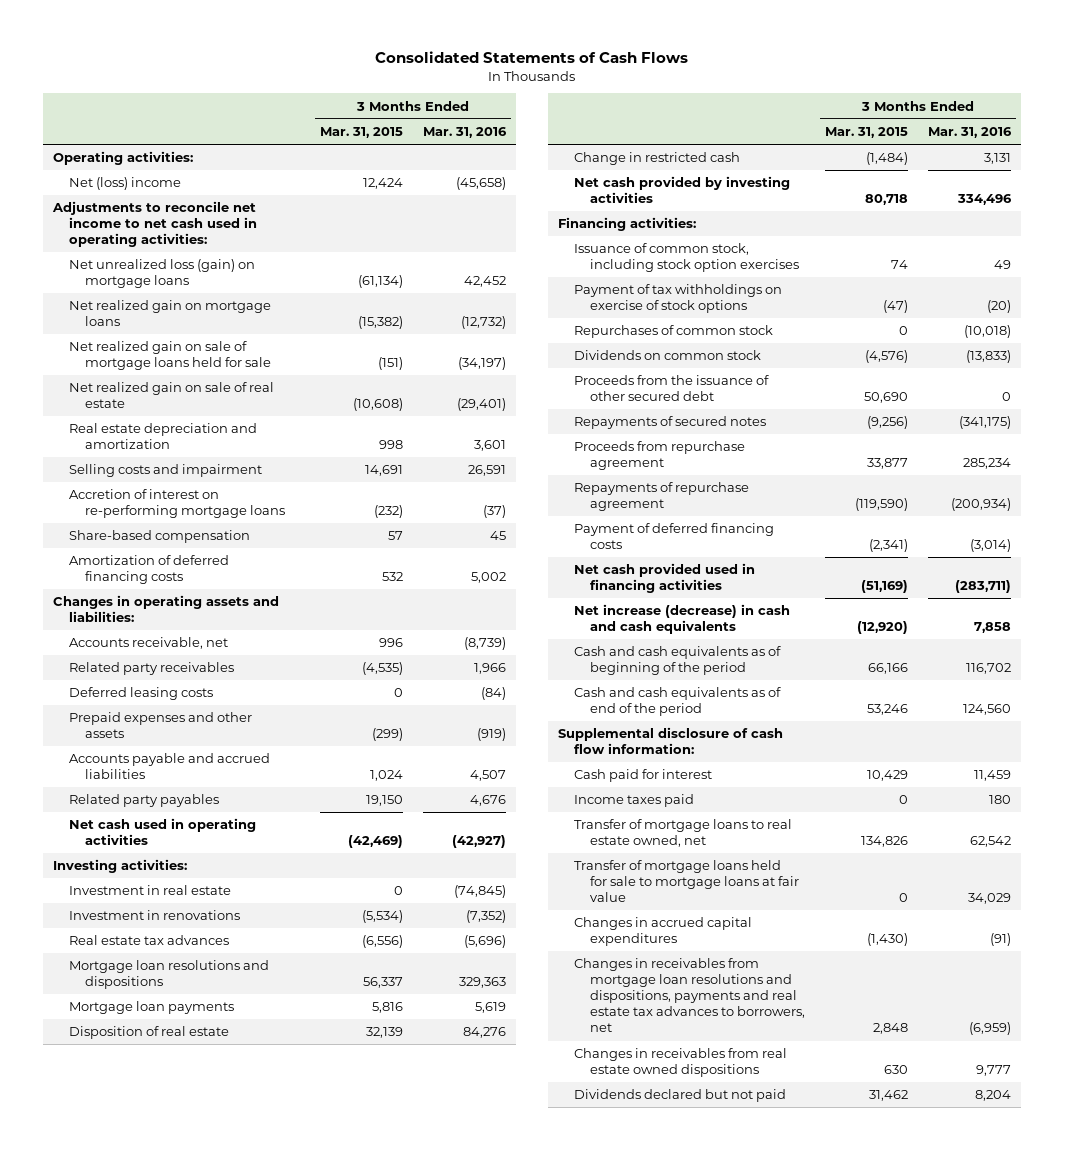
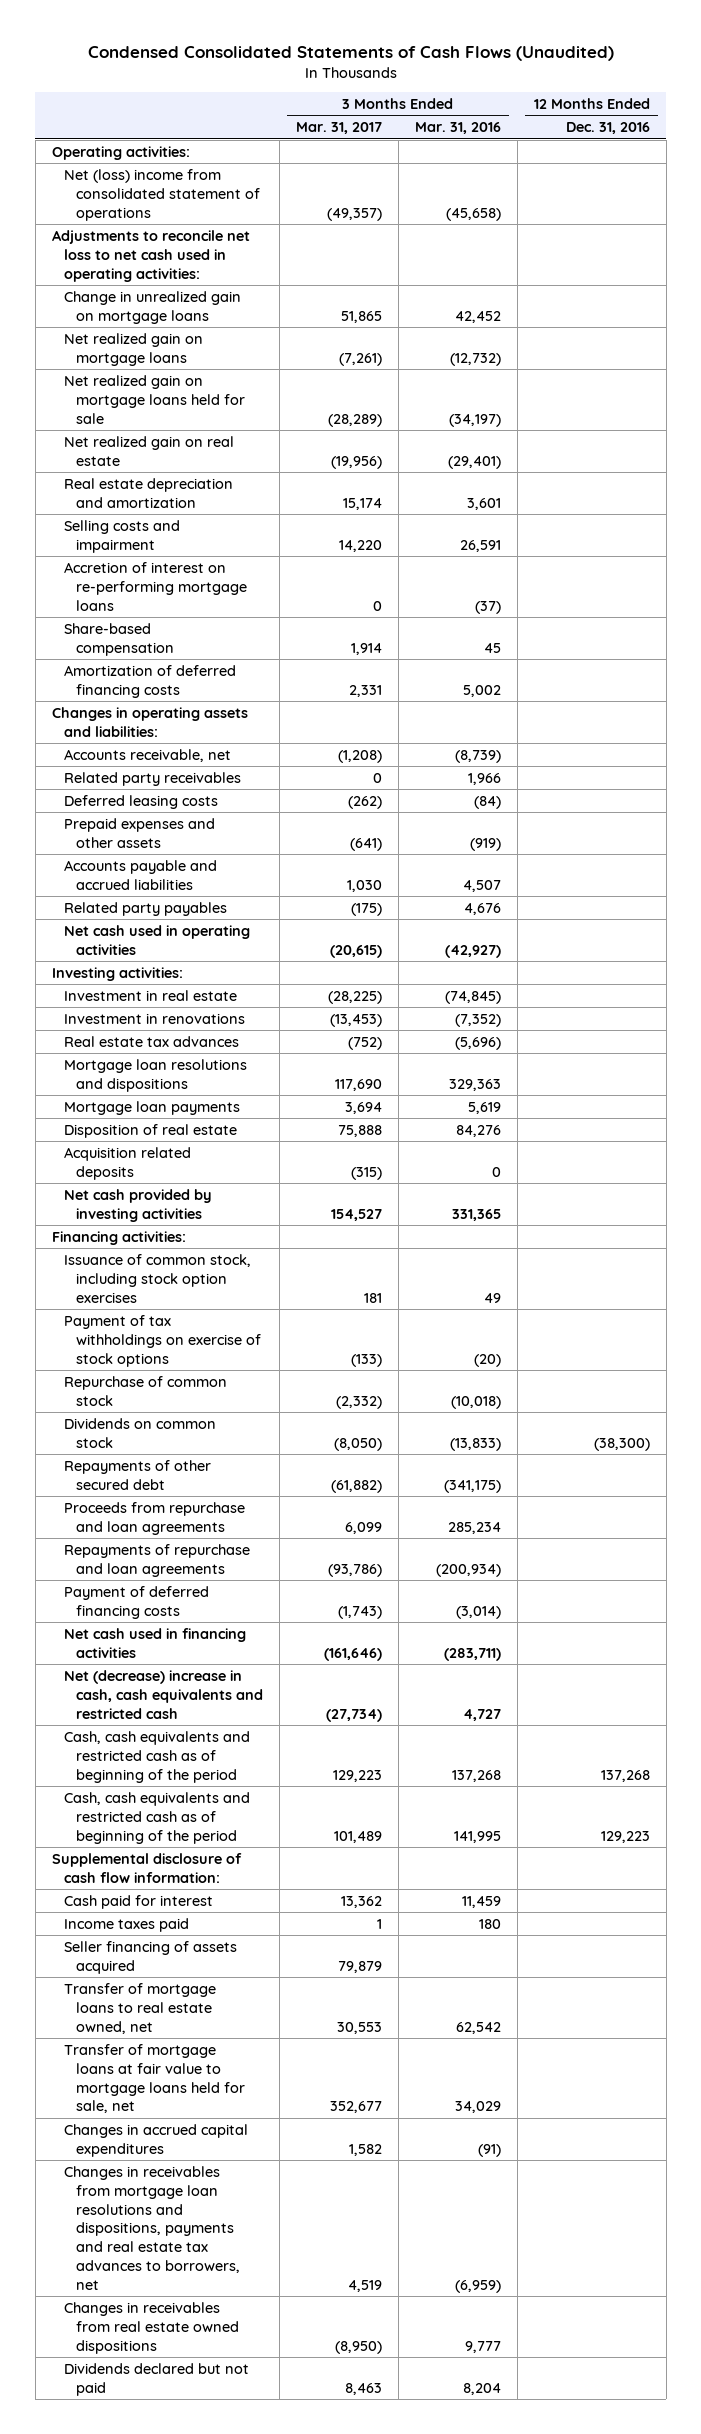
- Consolidated Statements of Cash Flows
+ Condensed Consolidated Statements of Cash Flows (Unaudited)
- | 3 Months Ended Mar. 31, 2015 | 3 Months Ended Mar. 31, 2016
+ | 3 Months Ended Mar. 31, 2017 | 3 Months Ended Mar. 31, 2016 | 12 Months Ended Dec. 31, 2016
- Net (loss) income | 12,424 | (45,658)
- Adjustments to reconcile net income to net cash used in operating activities:
- Net unrealized loss (gain) on mortgage loans | (61,134) | 42,452
+ Net (loss) income from consolidated statement of operations | (49,357) | (45,658) |
+ Adjustments to reconcile net loss to net cash used in operating activities:
+ Change in unrealized gain on mortgage loans | 51,865 | 42,452 |
- Net realized gain on sale of mortgage loans held for sale | (151) | (34,197)
- Net realized gain on sale of real estate | (10,608) | (29,401)
+ Net realized gain on mortgage loans held for sale | (28,289) | (34,197) |
+ Net realized gain on real estate | (19,956) | (29,401) |
- Change in restricted cash | (1,484) | 3,131
- Net cash provided by investing activities | 80,718 | 334,496
+ Acquisition related deposits | (315) | 0 |
+ Net cash provided by investing activities | 154,527 | 331,365 |
- Repurchases of common stock | 0 | (10,018)
+ Repurchase of common stock | (2,332) | (10,018) |
- Proceeds from the issuance of other secured debt | 50,690 | 0
- Repayments of secured notes | (9,256) | (341,175)
- Proceeds from repurchase agreement | 33,877 | 285,234
- Repayments of repurchase agreement | (119,590) | (200,934)
+ Repayments of other secured debt | (61,882) | (341,175) |
+ Proceeds from repurchase and loan agreements | 6,099 | 285,234 |
+ Repayments of repurchase and loan agreements | (93,786) | (200,934) |
- Net cash provided used in financing activities | (51,169) | (283,711)
- Net increase (decrease) in cash and cash equivalents | (12,920) | 7,858
- Cash and cash equivalents as of beginning of the period | 66,166 | 116,702
- Cash and cash equivalents as of end of the period | 53,246 | 124,560
+ Net cash used in financing activities | (161,646) | (283,711) |
+ Net (decrease) increase in cash, cash equivalents and restricted cash | (27,734) | 4,727 |
+ Cash, cash equivalents and restricted cash as of beginning of the period | 129,223 | 137,268 | 137,268
+ Cash, cash equivalents and restricted cash as of beginning of the period | 101,489 | 141,995 | 129,223
+ Seller financing of assets acquired | 79,879 | |
- Transfer of mortgage loans held for sale to mortgage loans at fair value | 0 | 34,029
+ Transfer of mortgage loans at fair value to mortgage loans held for sale, net | 352,677 | 34,029 |

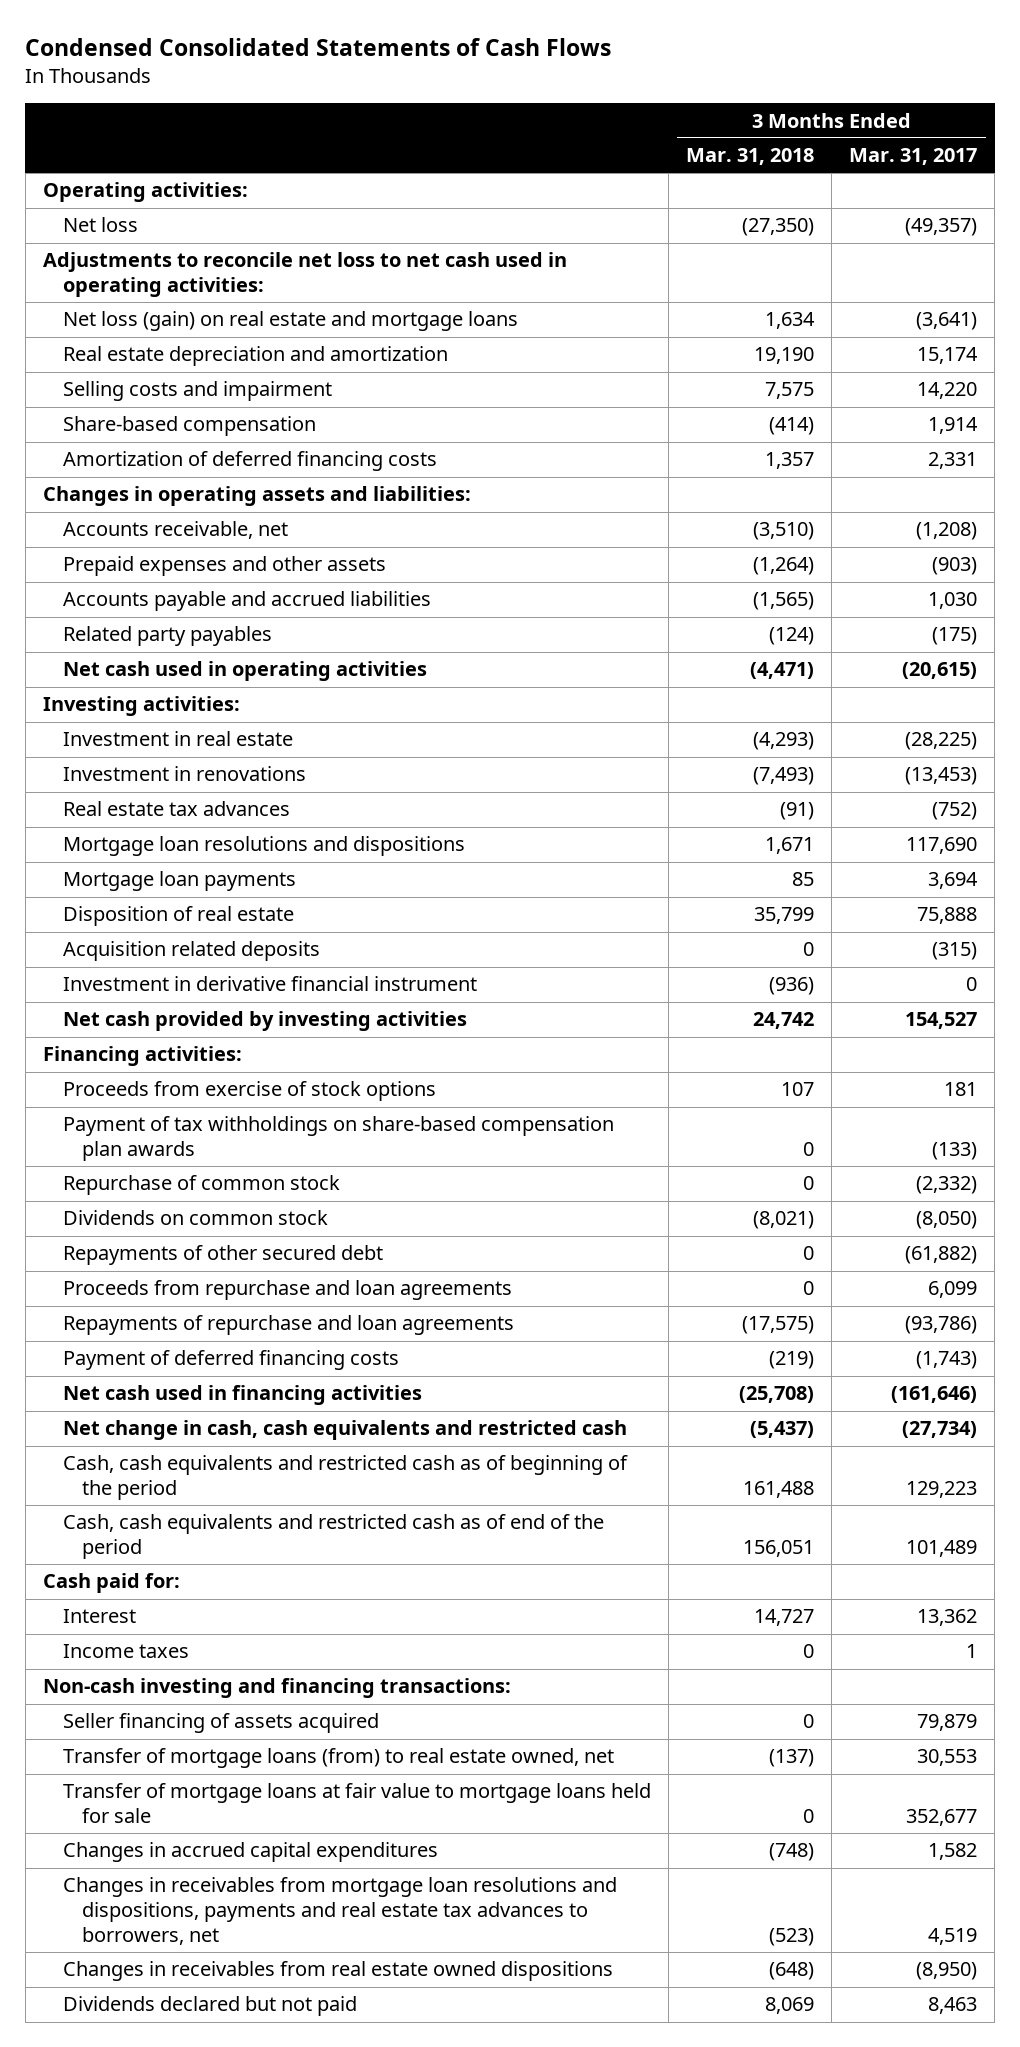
- Condensed Consolidated Statements of Cash Flows (Unaudited)
+ Condensed Consolidated Statements of Cash Flows
- | 3 Months Ended Mar. 31, 2017 | 3 Months Ended Mar. 31, 2016 | 12 Months Ended Dec. 31, 2016
+ | 3 Months Ended Mar. 31, 2018 | 3 Months Ended Mar. 31, 2017
- Net (loss) income from consolidated statement of operations | (49,357) | (45,658) |
+ Net loss | (27,350) | (49,357)
- Change in unrealized gain on mortgage loans | 51,865 | 42,452 |
- Net realized gain on mortgage loans | (7,261) | (12,732) |
- Net realized gain on mortgage loans held for sale | (28,289) | (34,197) |
- Net realized gain on real estate | (19,956) | (29,401) |
+ Net loss (gain) on real estate and mortgage loans | 1,634 | (3,641)
- Accretion of interest on re-performing mortgage loans | 0 | (37) |
- Related party receivables | 0 | 1,966 |
- Deferred leasing costs | (262) | (84) |
- Prepaid expenses and other assets | (641) | (919) |
+ Prepaid expenses and other assets | (1,264) | (903)
+ Investment in derivative financial instrument | (936) | 0
- Issuance of common stock, including stock option exercises | 181 | 49 |
- Payment of tax withholdings on exercise of stock options | (133) | (20) |
+ Proceeds from exercise of stock options | 107 | 181
+ Payment of tax withholdings on share-based compensation plan awards | 0 | (133)
- Net (decrease) increase in cash, cash equivalents and restricted cash | (27,734) | 4,727 |
+ Net change in cash, cash equivalents and restricted cash | (5,437) | (27,734)
- Cash, cash equivalents and restricted cash as of beginning of the period | 101,489 | 141,995 | 129,223
- Supplemental disclosure of cash flow information:
- Cash paid for interest | 13,362 | 11,459 |
- Income taxes paid | 1 | 180 |
+ Cash, cash equivalents and restricted cash as of end of the period | 156,051 | 101,489
+ Cash paid for:
+ Interest | 14,727 | 13,362
+ Income taxes | 0 | 1
+ Non-cash investing and financing transactions:
- Transfer of mortgage loans to real estate owned, net | 30,553 | 62,542 |
- Transfer of mortgage loans at fair value to mortgage loans held for sale, net | 352,677 | 34,029 |
+ Transfer of mortgage loans (from) to real estate owned, net | (137) | 30,553
+ Transfer of mortgage loans at fair value to mortgage loans held for sale | 0 | 352,677

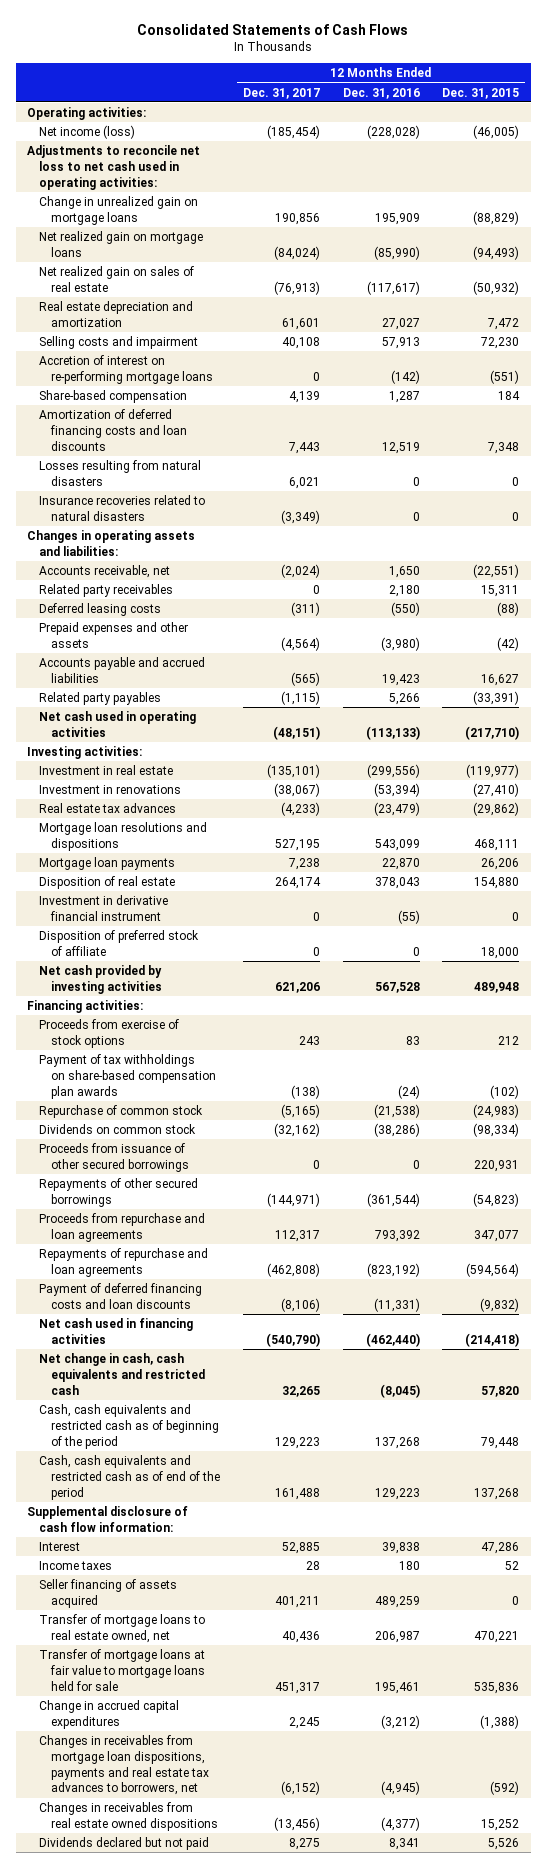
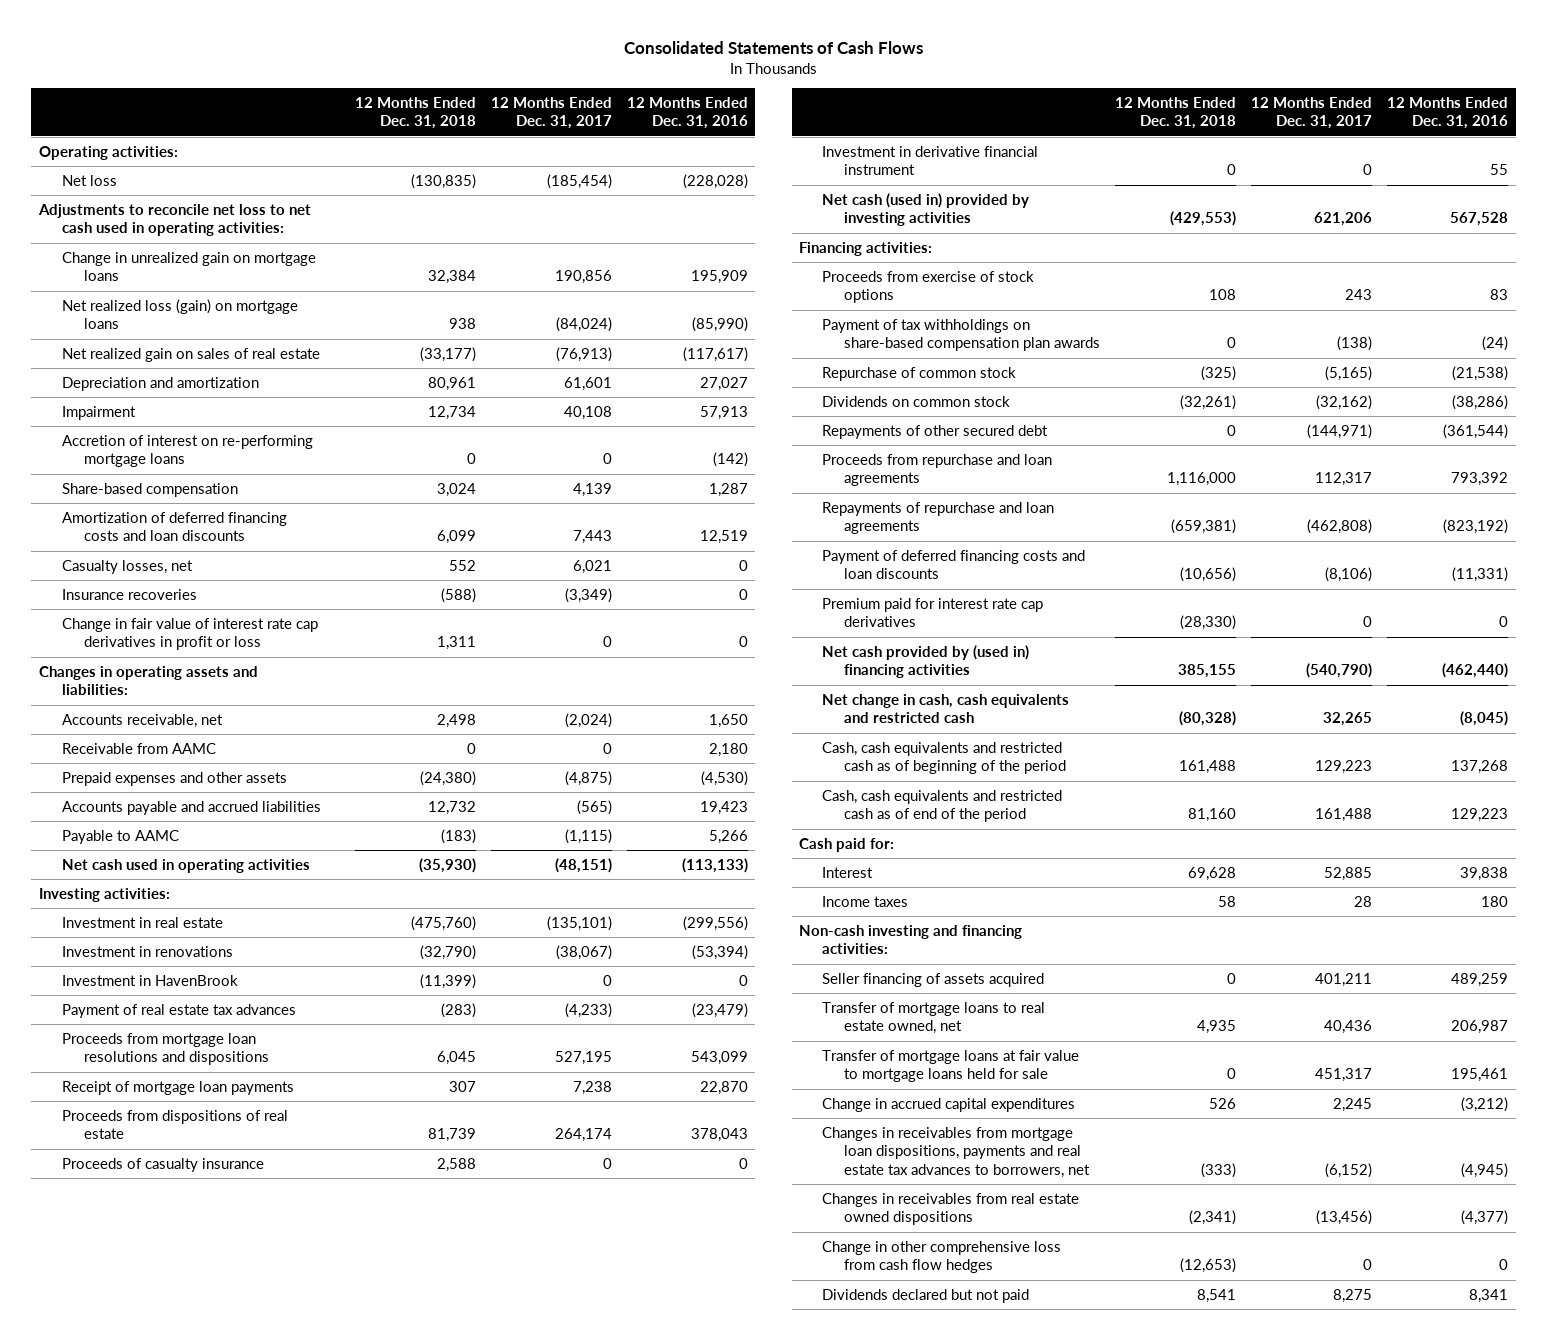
- | 12 Months Ended Dec. 31, 2017 | 12 Months Ended Dec. 31, 2016 | 12 Months Ended Dec. 31, 2015
+ | 12 Months Ended Dec. 31, 2018 | 12 Months Ended Dec. 31, 2017 | 12 Months Ended Dec. 31, 2016
- Net income (loss) | (185,454) | (228,028) | (46,005)
+ Net loss | (130,835) | (185,454) | (228,028)
- Net realized gain on mortgage loans | (84,024) | (85,990) | (94,493)
+ Net realized loss (gain) on mortgage loans | 938 | (84,024) | (85,990)
- Real estate depreciation and amortization | 61,601 | 27,027 | 7,472
- Selling costs and impairment | 40,108 | 57,913 | 72,230
+ Depreciation and amortization | 80,961 | 61,601 | 27,027
+ Impairment | 12,734 | 40,108 | 57,913
- Losses resulting from natural disasters | 6,021 | 0 | 0
- Insurance recoveries related to natural disasters | (3,349) | 0 | 0
+ Casualty losses, net | 552 | 6,021 | 0
+ Insurance recoveries | (588) | (3,349) | 0
+ Change in fair value of interest rate cap derivatives in profit or loss | 1,311 | 0 | 0
- Related party receivables | 0 | 2,180 | 15,311
- Deferred leasing costs | (311) | (550) | (88)
- Prepaid expenses and other assets | (4,564) | (3,980) | (42)
+ Receivable from AAMC | 0 | 0 | 2,180
+ Prepaid expenses and other assets | (24,380) | (4,875) | (4,530)
- Related party payables | (1,115) | 5,266 | (33,391)
+ Payable to AAMC | (183) | (1,115) | 5,266
- Real estate tax advances | (4,233) | (23,479) | (29,862)
- Mortgage loan resolutions and dispositions | 527,195 | 543,099 | 468,111
- Mortgage loan payments | 7,238 | 22,870 | 26,206
- Disposition of real estate | 264,174 | 378,043 | 154,880
- Investment in derivative financial instrument | 0 | (55) | 0
- Disposition of preferred stock of affiliate | 0 | 0 | 18,000
- Net cash provided by investing activities | 621,206 | 567,528 | 489,948
+ Investment in HavenBrook | (11,399) | 0 | 0
+ Payment of real estate tax advances | (283) | (4,233) | (23,479)
+ Proceeds from mortgage loan resolutions and dispositions | 6,045 | 527,195 | 543,099
+ Receipt of mortgage loan payments | 307 | 7,238 | 22,870
+ Proceeds from dispositions of real estate | 81,739 | 264,174 | 378,043
+ Proceeds of casualty insurance | 2,588 | 0 | 0
+ Investment in derivative financial instrument | 0 | 0 | 55
+ Net cash (used in) provided by investing activities | (429,553) | 621,206 | 567,528
- Proceeds from issuance of other secured borrowings | 0 | 0 | 220,931
- Repayments of other secured borrowings | (144,971) | (361,544) | (54,823)
+ Repayments of other secured debt | 0 | (144,971) | (361,544)
- Net cash used in financing activities | (540,790) | (462,440) | (214,418)
+ Premium paid for interest rate cap derivatives | (28,330) | 0 | 0
+ Net cash provided by (used in) financing activities | 385,155 | (540,790) | (462,440)
- Supplemental disclosure of cash flow information:
+ Cash paid for:
+ Non-cash investing and financing activities:
+ Change in other comprehensive loss from cash flow hedges | (12,653) | 0 | 0

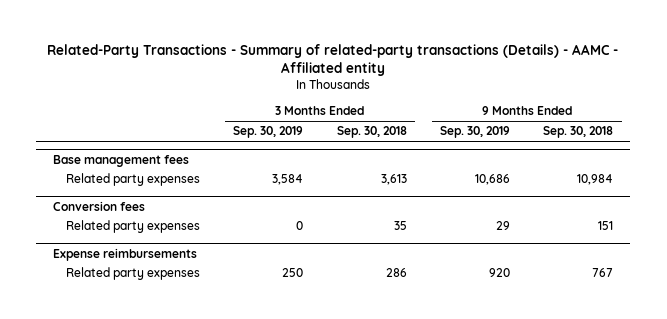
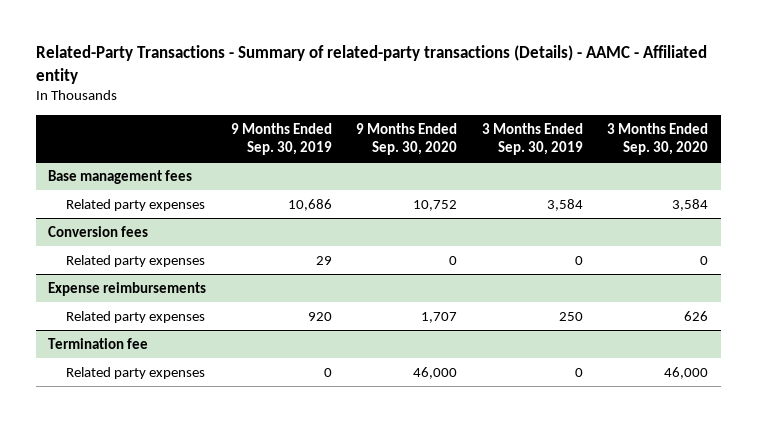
- | 3 Months Ended Sep. 30, 2019 | 3 Months Ended Sep. 30, 2018 | 9 Months Ended Sep. 30, 2019 | 9 Months Ended Sep. 30, 2018
+ | 9 Months Ended Sep. 30, 2019 | 9 Months Ended Sep. 30, 2020 | 3 Months Ended Sep. 30, 2019 | 3 Months Ended Sep. 30, 2020
+ Termination fee
+ Related party expenses | 0 | 46,000 | 0 | 46,000

